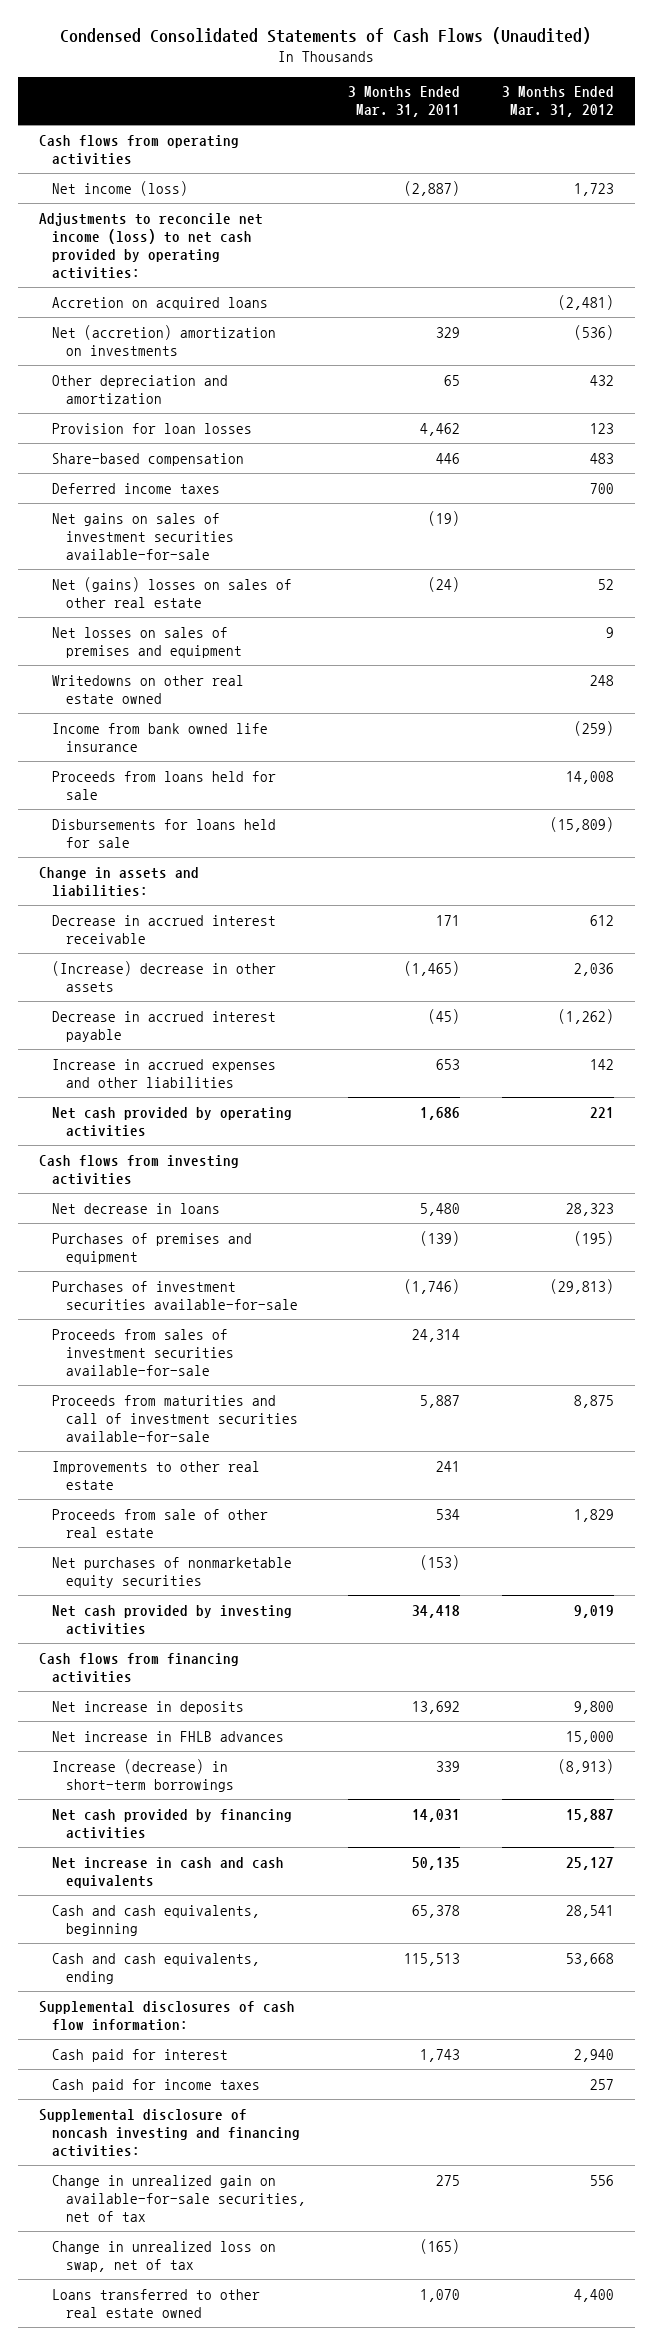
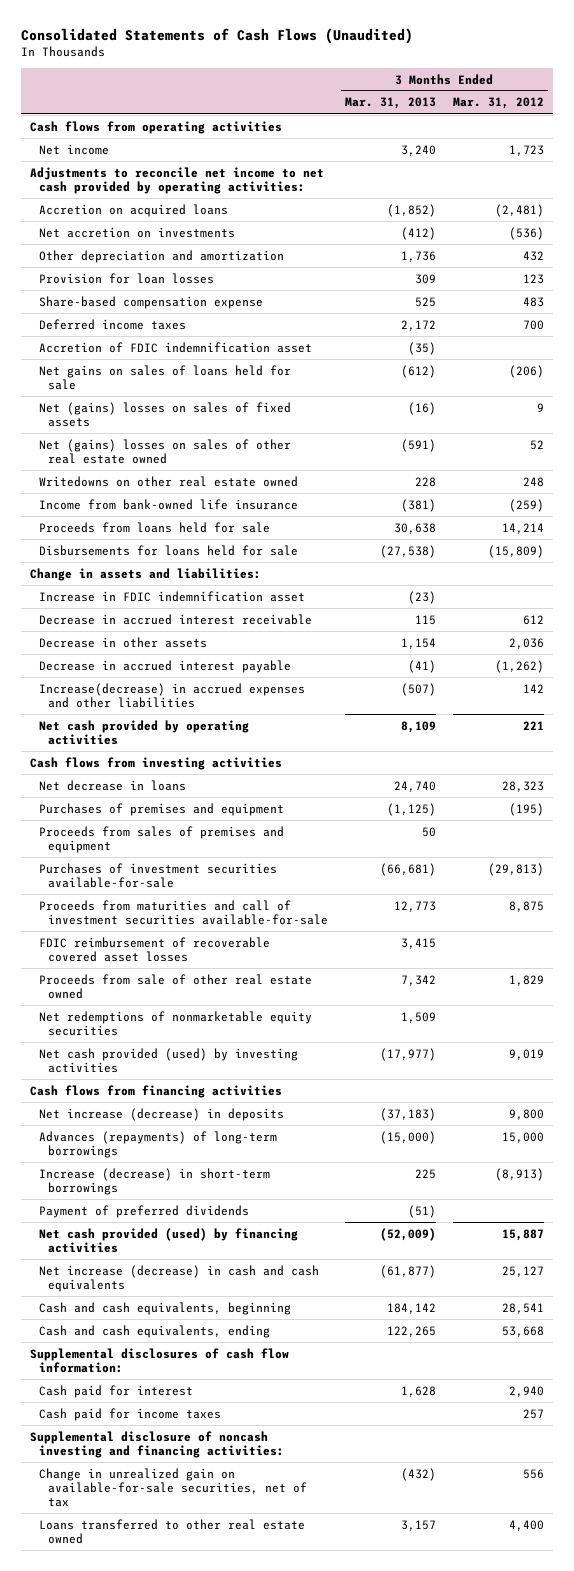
- Condensed Consolidated Statements of Cash Flows (Unaudited)
+ Consolidated Statements of Cash Flows (Unaudited)
- | 3 Months Ended Mar. 31, 2011 | 3 Months Ended Mar. 31, 2012
+ | 3 Months Ended Mar. 31, 2013 | 3 Months Ended Mar. 31, 2012
- Net income (loss) | (2,887) | 1,723
- Adjustments to reconcile net income (loss) to net cash provided by operating activities:
+ Net income | 3,240 | 1,723
+ Adjustments to reconcile net income to net cash provided by operating activities:
- Net (accretion) amortization on investments | 329 | (536)
+ Net accretion on investments | (412) | (536)
- Share-based compensation | 446 | 483
+ Share-based compensation expense | 525 | 483
- Net gains on sales of investment securities available-for-sale | (19) |
- Net (gains) losses on sales of other real estate | (24) | 52
- Net losses on sales of premises and equipment | | 9
+ Accretion of FDIC indemnification asset | (35) |
+ Net gains on sales of loans held for sale | (612) | (206)
+ Net (gains) losses on sales of fixed assets | (16) | 9
+ Net (gains) losses on sales of other real estate owned | (591) | 52
- Income from bank owned life insurance | | (259)
- Proceeds from loans held for sale | | 14,008
+ Income from bank-owned life insurance | (381) | (259)
+ Proceeds from loans held for sale | 30,638 | 14,214
+ Increase in FDIC indemnification asset | (23) |
- (Increase) decrease in other assets | (1,465) | 2,036
+ Decrease in other assets | 1,154 | 2,036
- Increase in accrued expenses and other liabilities | 653 | 142
+ Increase(decrease) in accrued expenses and other liabilities | (507) | 142
+ Proceeds from sales of premises and equipment | 50 |
- Proceeds from sales of investment securities available-for-sale | 24,314 |
- Improvements to other real estate | 241 |
- Proceeds from sale of other real estate | 534 | 1,829
- Net purchases of nonmarketable equity securities | (153) |
- Net cash provided by investing activities | 34,418 | 9,019
+ FDIC reimbursement of recoverable covered asset losses | 3,415 |
+ Proceeds from sale of other real estate owned | 7,342 | 1,829
+ Net redemptions of nonmarketable equity securities | 1,509 |
+ Net cash provided (used) by investing activities | (17,977) | 9,019
- Net increase in deposits | 13,692 | 9,800
- Net increase in FHLB advances | | 15,000
+ Net increase (decrease) in deposits | (37,183) | 9,800
+ Advances (repayments) of long-term borrowings | (15,000) | 15,000
- Net cash provided by financing activities | 14,031 | 15,887
- Net increase in cash and cash equivalents | 50,135 | 25,127
+ Payment of preferred dividends | (51) |
+ Net cash provided (used) by financing activities | (52,009) | 15,887
+ Net increase (decrease) in cash and cash equivalents | (61,877) | 25,127
- Change in unrealized loss on swap, net of tax | (165) |

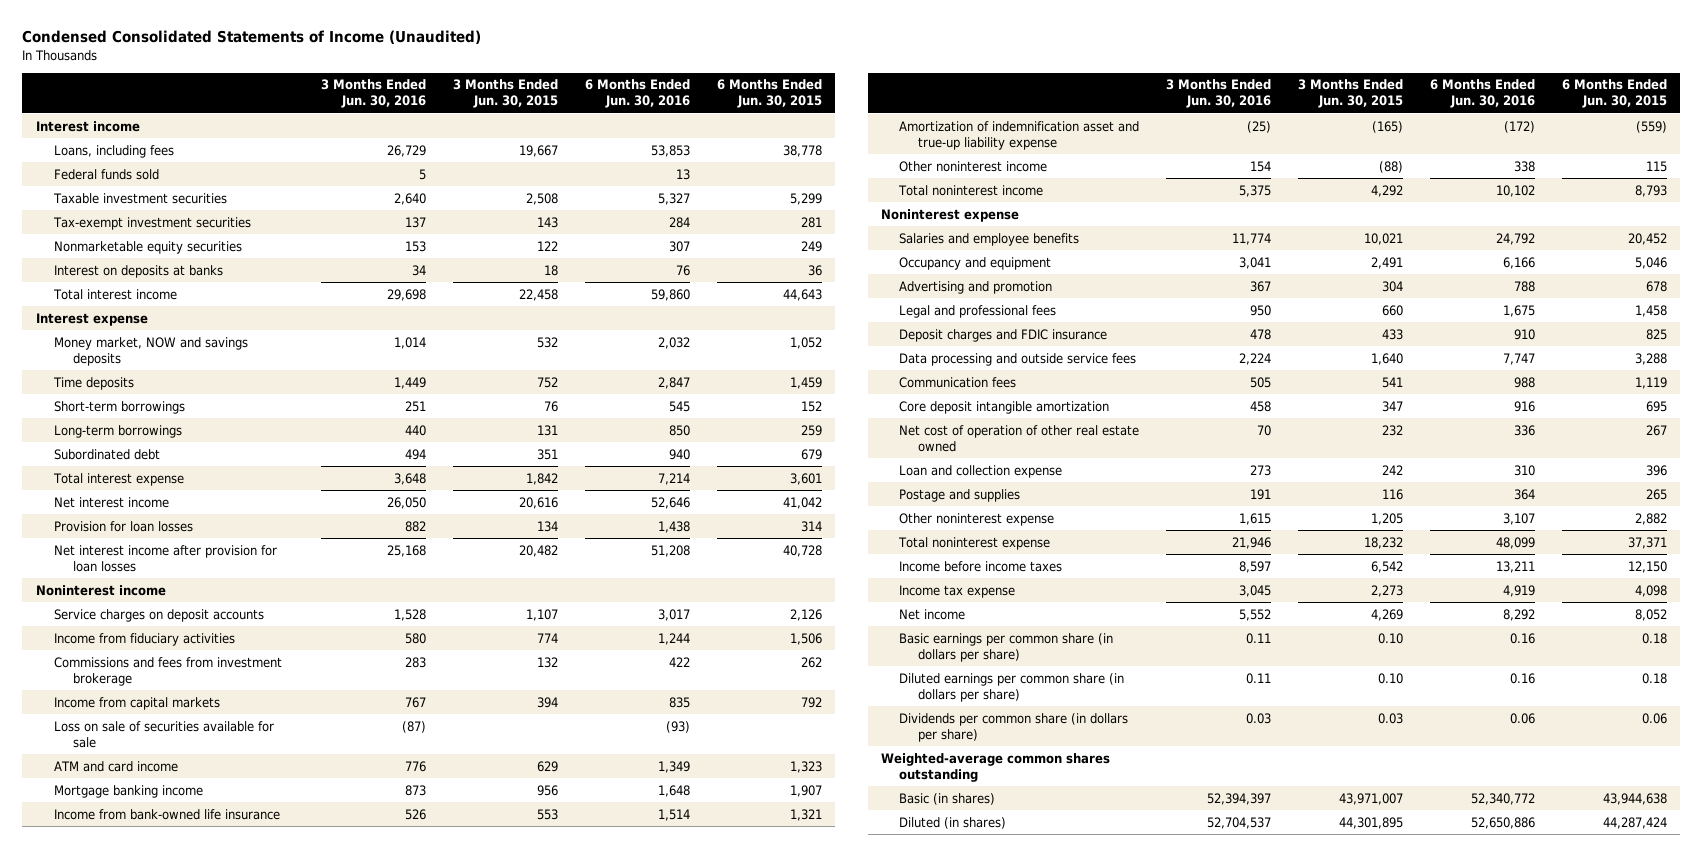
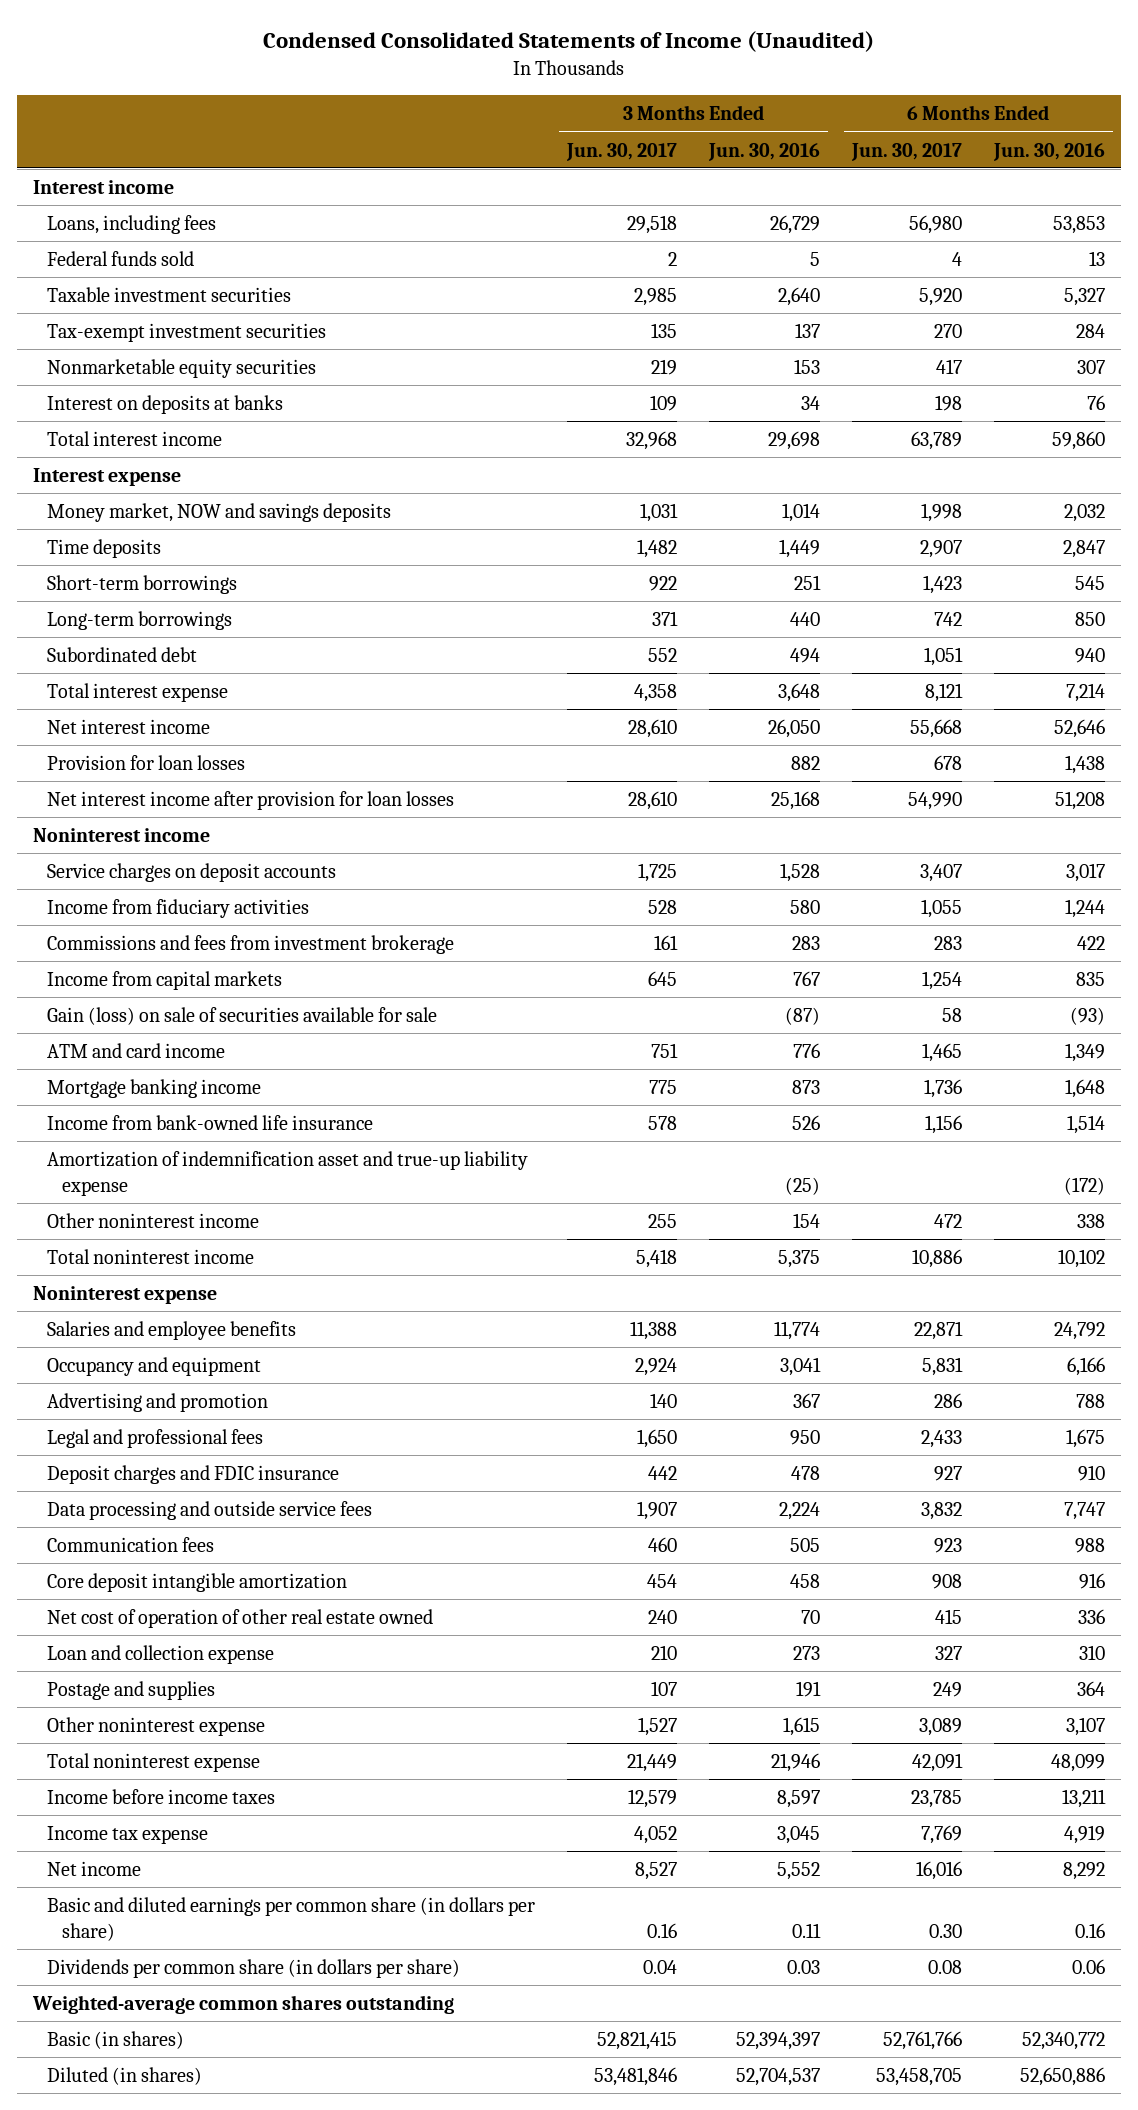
- | 3 Months Ended Jun. 30, 2016 | 3 Months Ended Jun. 30, 2015 | 6 Months Ended Jun. 30, 2016 | 6 Months Ended Jun. 30, 2015
+ | 3 Months Ended Jun. 30, 2017 | 3 Months Ended Jun. 30, 2016 | 6 Months Ended Jun. 30, 2017 | 6 Months Ended Jun. 30, 2016
- Loss on sale of securities available for sale | (87) | | (93) |
+ Gain (loss) on sale of securities available for sale | | (87) | 58 | (93)
- Basic earnings per common share (in dollars per share) | 0.11 | 0.10 | 0.16 | 0.18
- Diluted earnings per common share (in dollars per share) | 0.11 | 0.10 | 0.16 | 0.18
+ Basic and diluted earnings per common share (in dollars per share) | 0.16 | 0.11 | 0.30 | 0.16

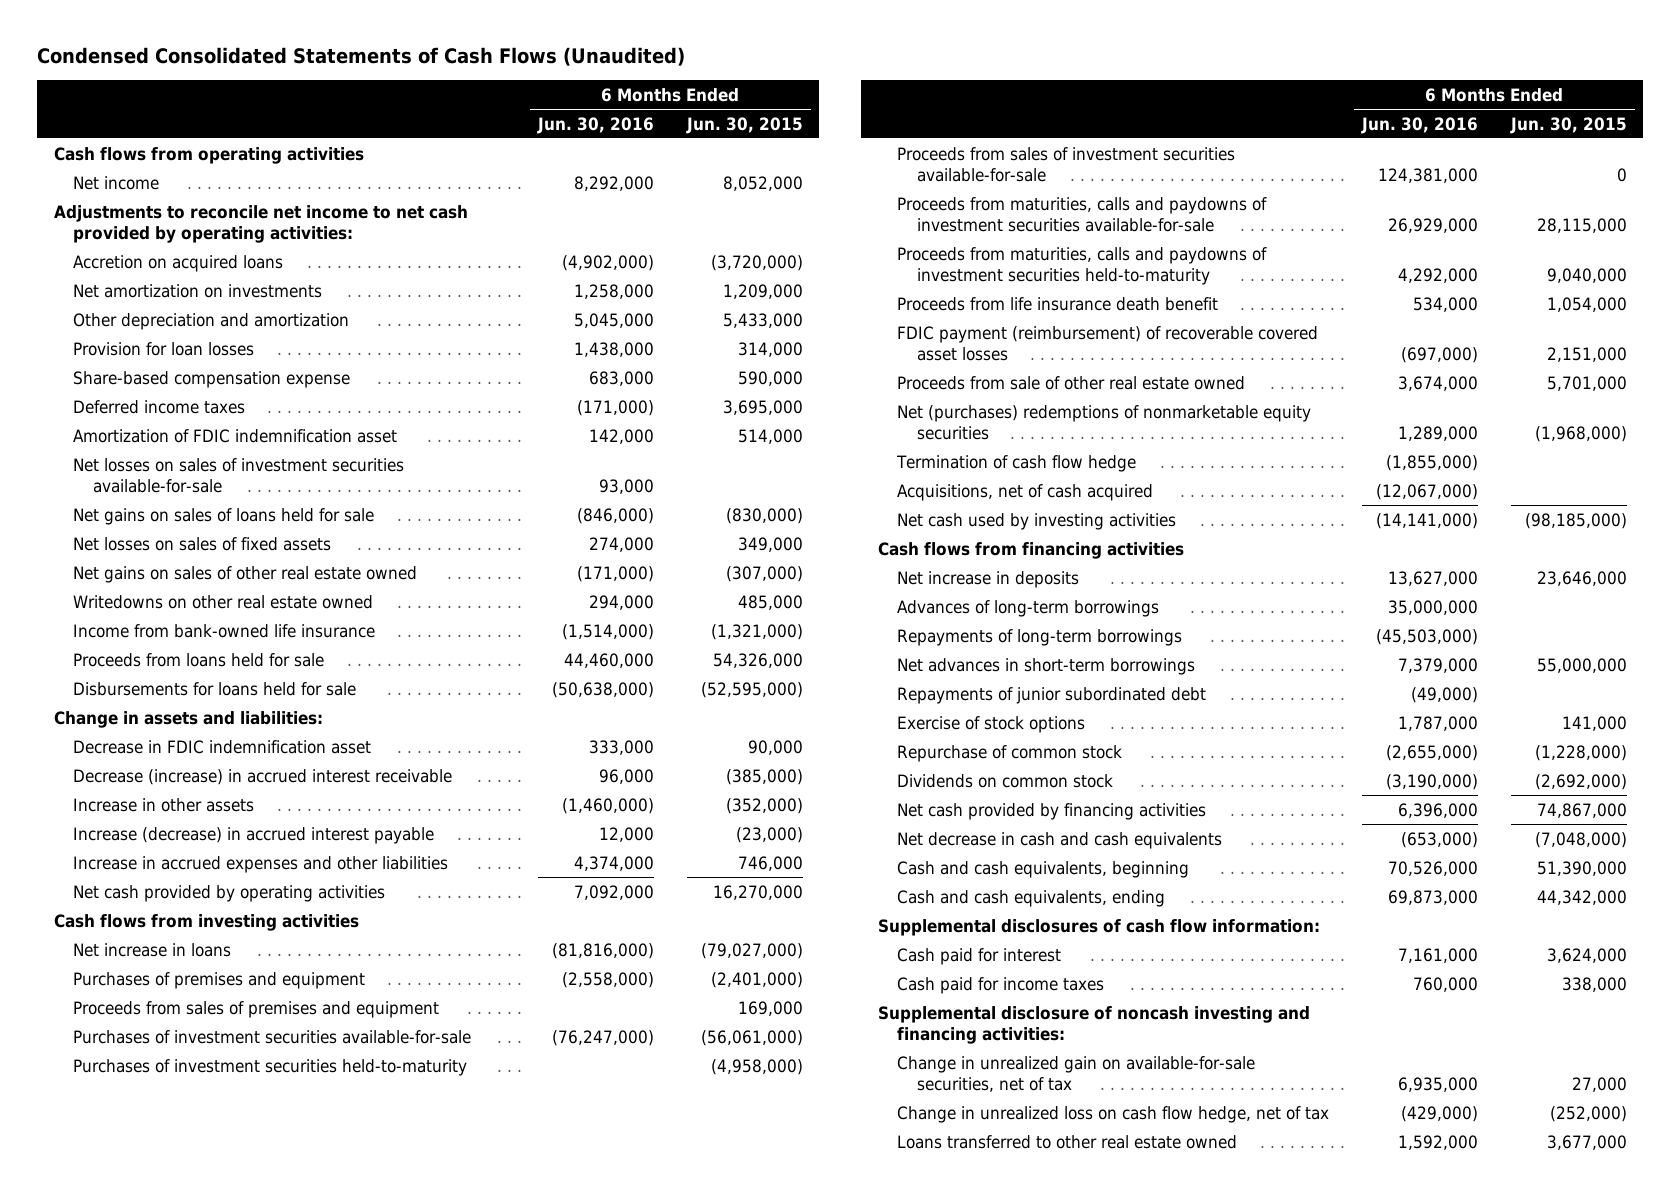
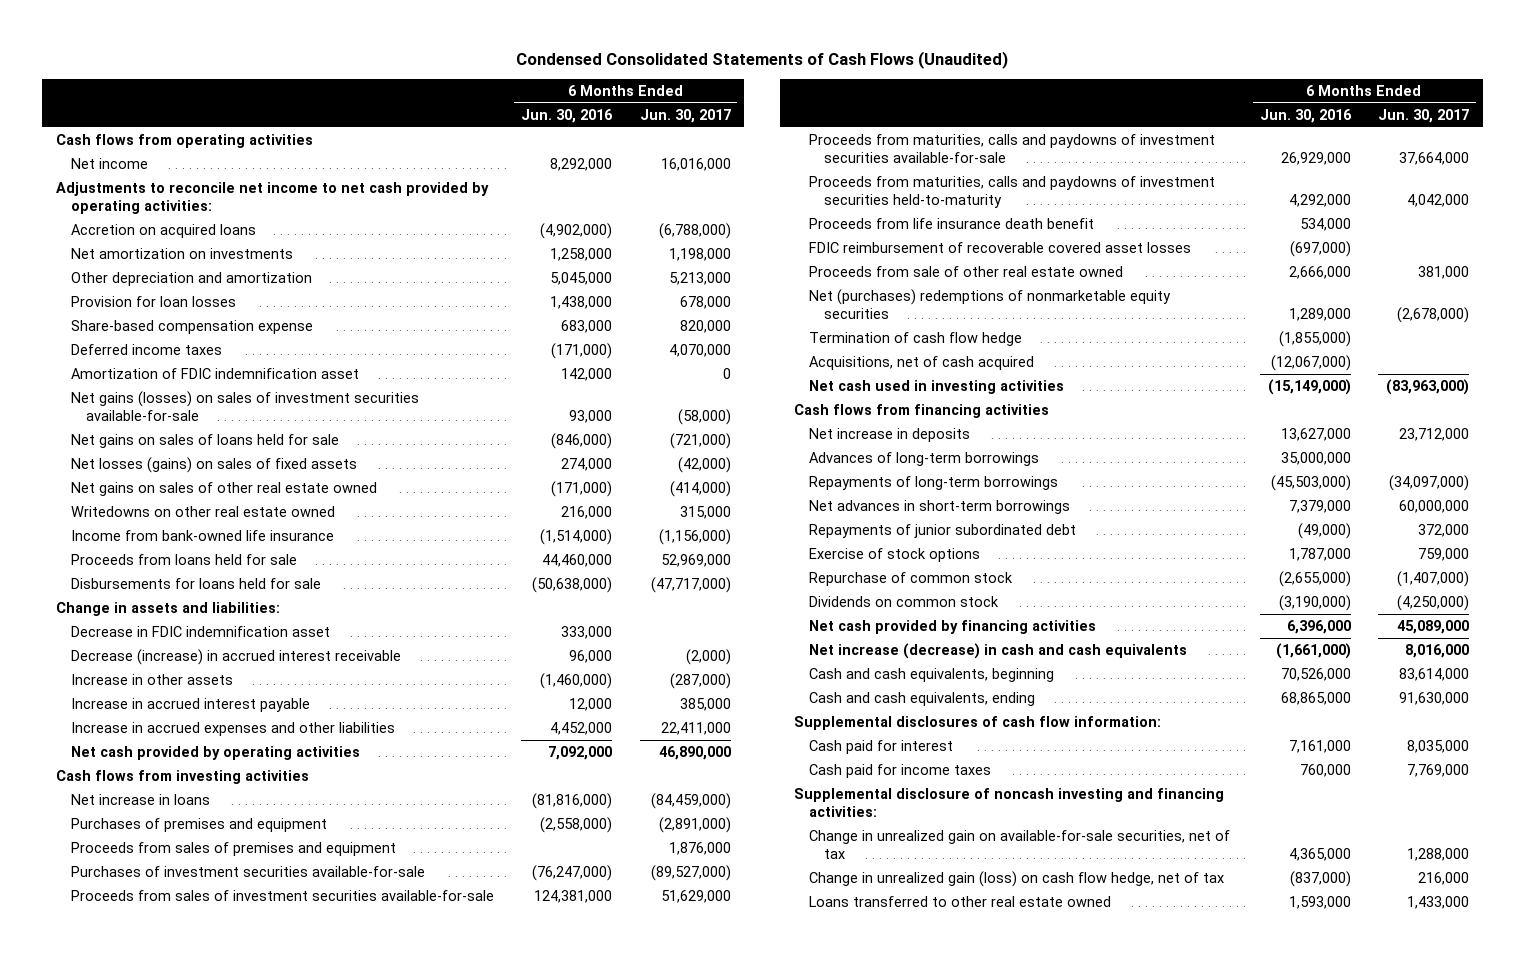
- | 6 Months Ended Jun. 30, 2016 | 6 Months Ended Jun. 30, 2015
+ | 6 Months Ended Jun. 30, 2016 | 6 Months Ended Jun. 30, 2017
- Net losses on sales of investment securities available-for-sale | 93,000 |
+ Net gains (losses) on sales of investment securities available-for-sale | 93,000 | (58,000)
- Net losses on sales of fixed assets | 274,000 | 349,000
+ Net losses (gains) on sales of fixed assets | 274,000 | (42,000)
- Writedowns on other real estate owned | 294,000 | 485,000
+ Writedowns on other real estate owned | 216,000 | 315,000
- Increase (decrease) in accrued interest payable | 12,000 | (23,000)
- Increase in accrued expenses and other liabilities | 4,374,000 | 746,000
+ Increase in accrued interest payable | 12,000 | 385,000
+ Increase in accrued expenses and other liabilities | 4,452,000 | 22,411,000
- Purchases of investment securities held-to-maturity | | (4,958,000)
- FDIC payment (reimbursement) of recoverable covered asset losses | (697,000) | 2,151,000
- Proceeds from sale of other real estate owned | 3,674,000 | 5,701,000
+ FDIC reimbursement of recoverable covered asset losses | (697,000) |
+ Proceeds from sale of other real estate owned | 2,666,000 | 381,000
- Net cash used by investing activities | (14,141,000) | (98,185,000)
+ Net cash used in investing activities | (15,149,000) | (83,963,000)
- Net decrease in cash and cash equivalents | (653,000) | (7,048,000)
+ Net increase (decrease) in cash and cash equivalents | (1,661,000) | 8,016,000
- Cash and cash equivalents, ending | 69,873,000 | 44,342,000
+ Cash and cash equivalents, ending | 68,865,000 | 91,630,000
- Change in unrealized gain on available-for-sale securities, net of tax | 6,935,000 | 27,000
- Change in unrealized loss on cash flow hedge, net of tax | (429,000) | (252,000)
- Loans transferred to other real estate owned | 1,592,000 | 3,677,000
+ Change in unrealized gain on available-for-sale securities, net of tax | 4,365,000 | 1,288,000
+ Change in unrealized gain (loss) on cash flow hedge, net of tax | (837,000) | 216,000
+ Loans transferred to other real estate owned | 1,593,000 | 1,433,000

